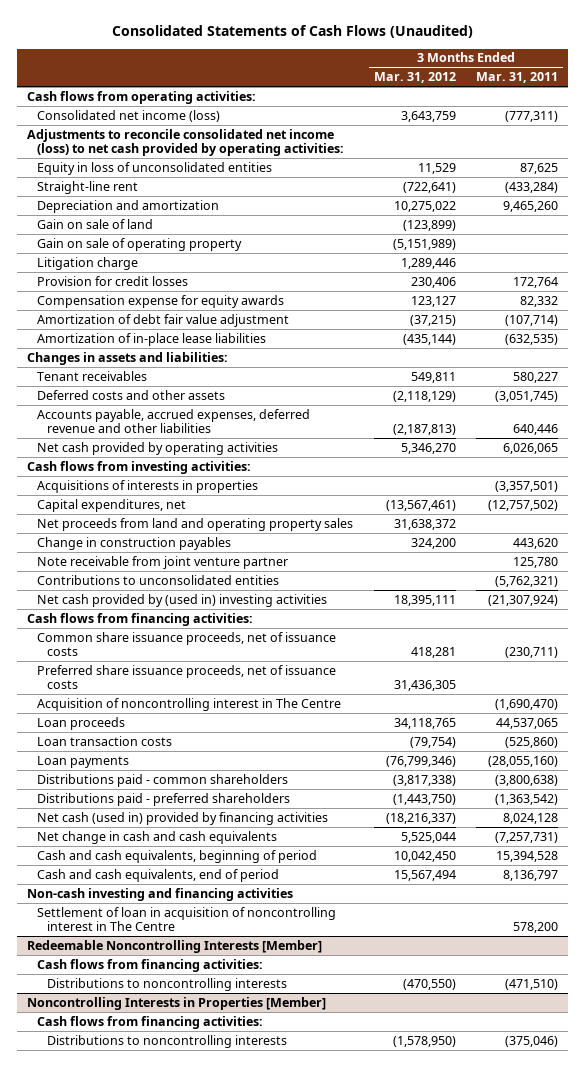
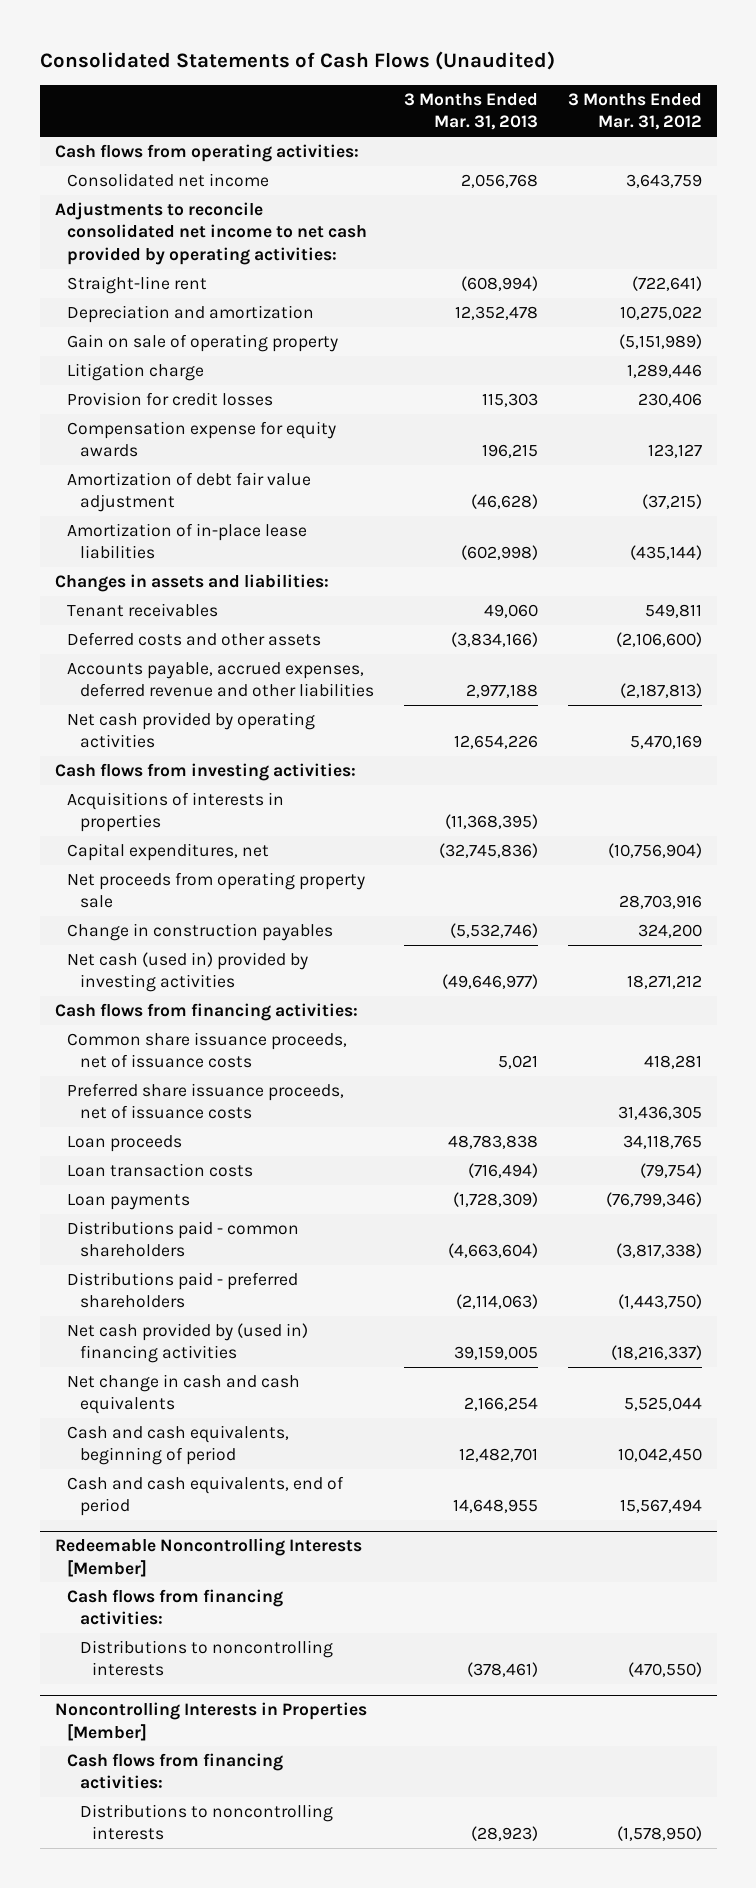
- | 3 Months Ended Mar. 31, 2012 | 3 Months Ended Mar. 31, 2011
+ | 3 Months Ended Mar. 31, 2013 | 3 Months Ended Mar. 31, 2012
- Consolidated net income (loss) | 3,643,759 | (777,311)
- Adjustments to reconcile consolidated net income (loss) to net cash provided by operating activities:
- Equity in loss of unconsolidated entities | 11,529 | 87,625
+ Consolidated net income | 2,056,768 | 3,643,759
+ Adjustments to reconcile consolidated net income to net cash provided by operating activities:
- Gain on sale of land | (123,899) |
- Deferred costs and other assets | (2,118,129) | (3,051,745)
+ Deferred costs and other assets | (3,834,166) | (2,106,600)
- Net cash provided by operating activities | 5,346,270 | 6,026,065
+ Net cash provided by operating activities | 12,654,226 | 5,470,169
- Capital expenditures, net | (13,567,461) | (12,757,502)
- Net proceeds from land and operating property sales | 31,638,372 |
+ Capital expenditures, net | (32,745,836) | (10,756,904)
+ Net proceeds from operating property sale | | 28,703,916
- Note receivable from joint venture partner | | 125,780
- Contributions to unconsolidated entities | | (5,762,321)
- Net cash provided by (used in) investing activities | 18,395,111 | (21,307,924)
+ Net cash (used in) provided by investing activities | (49,646,977) | 18,271,212
- Acquisition of noncontrolling interest in The Centre | | (1,690,470)
- Net cash (used in) provided by financing activities | (18,216,337) | 8,024,128
+ Net cash provided by (used in) financing activities | 39,159,005 | (18,216,337)
- Non-cash investing and financing activities
- Settlement of loan in acquisition of noncontrolling interest in The Centre | | 578,200

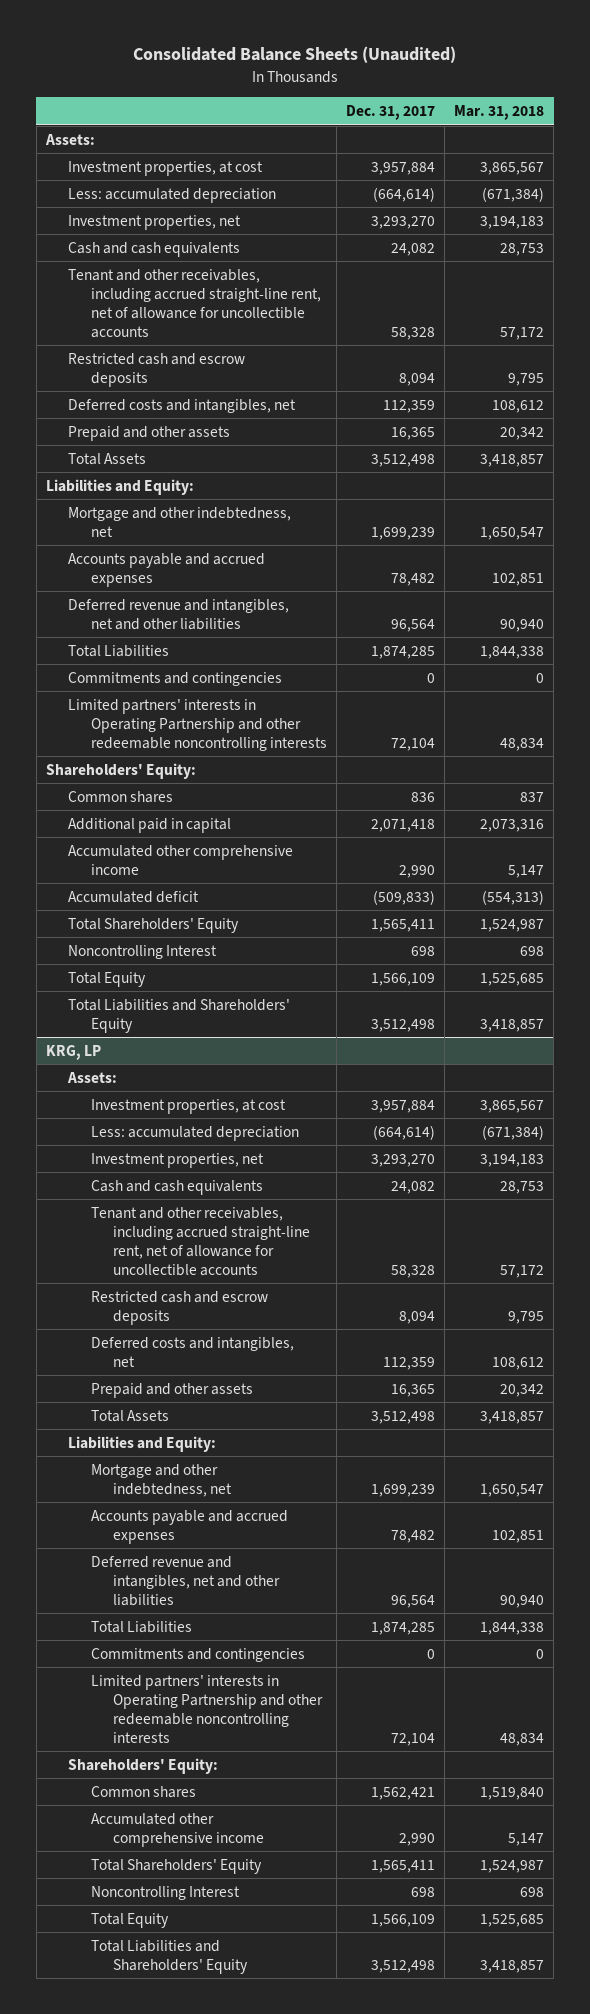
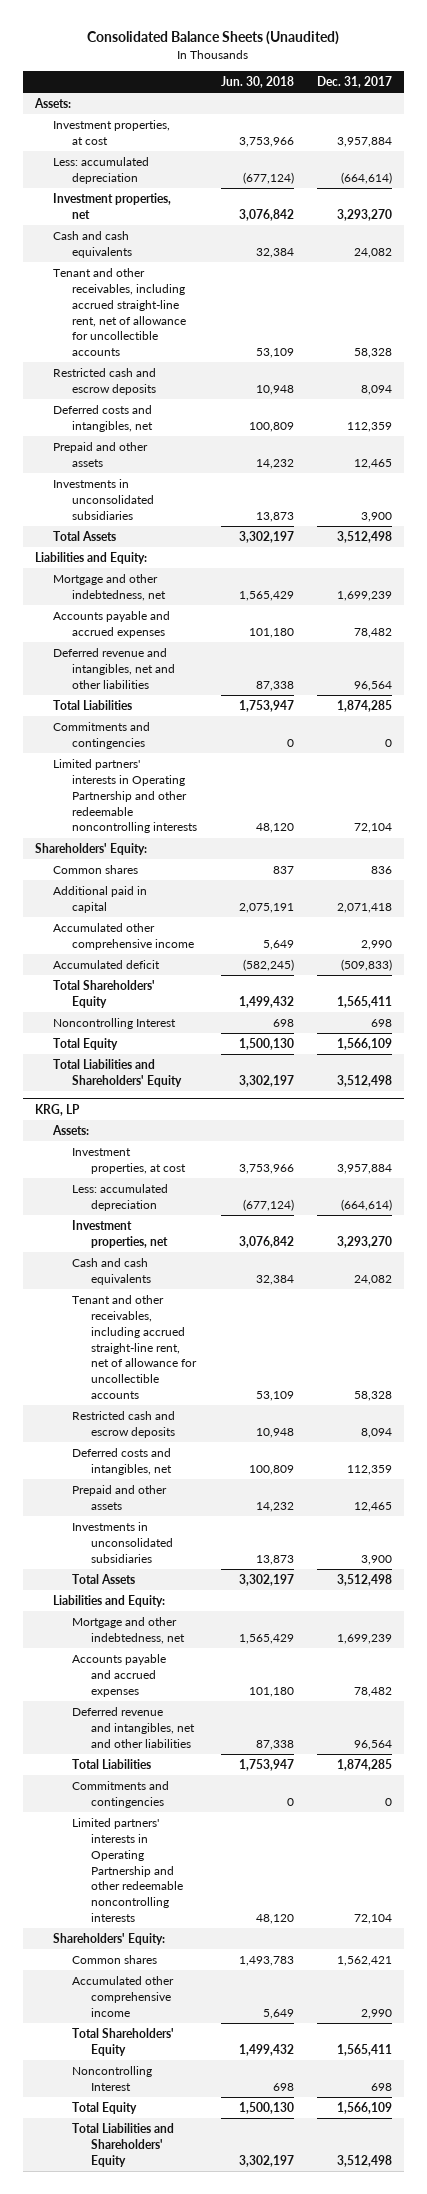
- | Dec. 31, 2017 | Mar. 31, 2018
+ | Jun. 30, 2018 | Dec. 31, 2017
- Prepaid and other assets | 16,365 | 20,342
+ Prepaid and other assets | 14,232 | 12,465
+ Investments in unconsolidated subsidiaries | 13,873 | 3,900
@ KRG, LP
- Prepaid and other assets | 16,365 | 20,342
+ Prepaid and other assets | 14,232 | 12,465
+ Investments in unconsolidated subsidiaries | 13,873 | 3,900

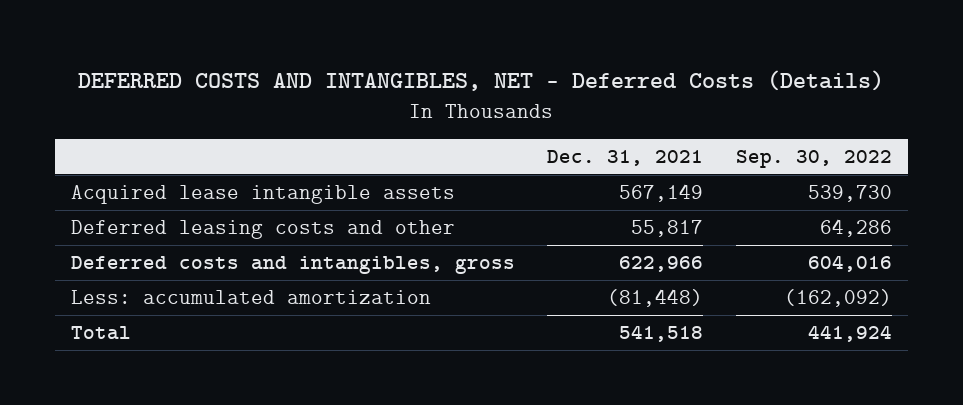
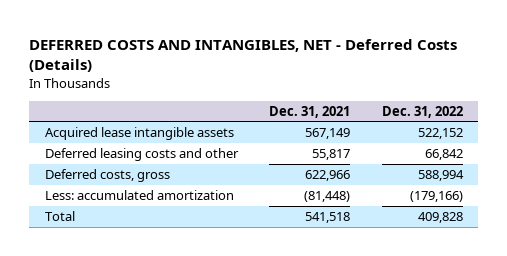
- | Dec. 31, 2021 | Sep. 30, 2022
+ | Dec. 31, 2021 | Dec. 31, 2022
- Deferred costs and intangibles, gross | 622,966 | 604,016
+ Deferred costs, gross | 622,966 | 588,994

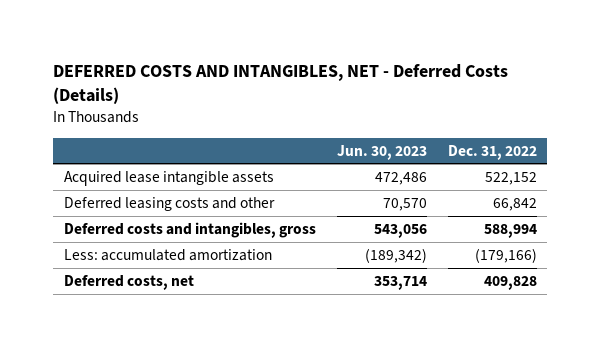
- | Dec. 31, 2021 | Dec. 31, 2022
+ | Jun. 30, 2023 | Dec. 31, 2022
- Deferred costs, gross | 622,966 | 588,994
+ Deferred costs and intangibles, gross | 543,056 | 588,994
- Total | 541,518 | 409,828
+ Deferred costs, net | 353,714 | 409,828

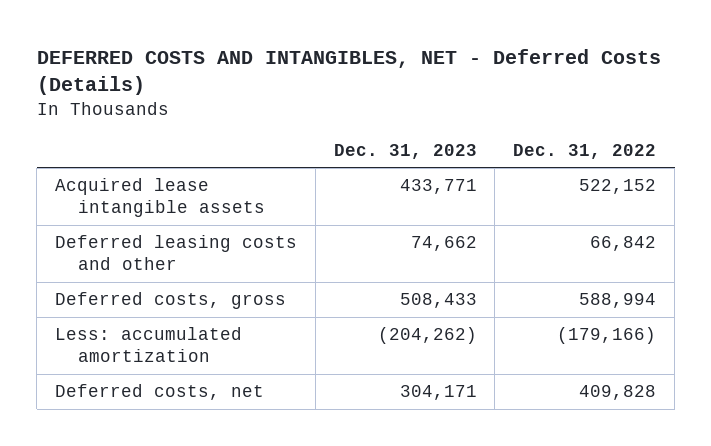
- | Jun. 30, 2023 | Dec. 31, 2022
+ | Dec. 31, 2023 | Dec. 31, 2022
- Deferred costs and intangibles, gross | 543,056 | 588,994
+ Deferred costs, gross | 508,433 | 588,994

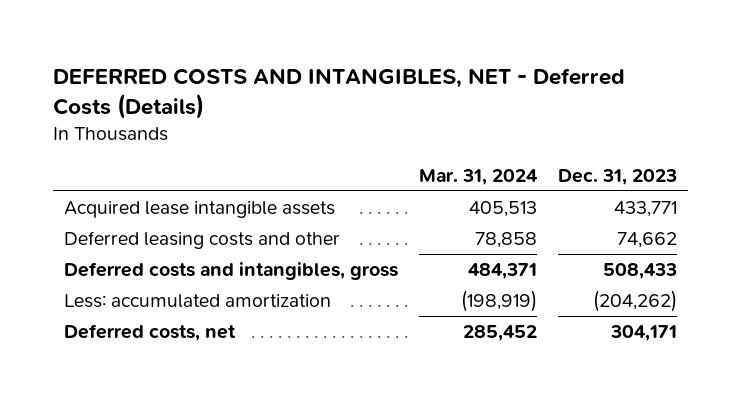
- | Dec. 31, 2023 | Dec. 31, 2022
+ | Mar. 31, 2024 | Dec. 31, 2023
- Deferred costs, gross | 508,433 | 588,994
+ Deferred costs and intangibles, gross | 484,371 | 508,433

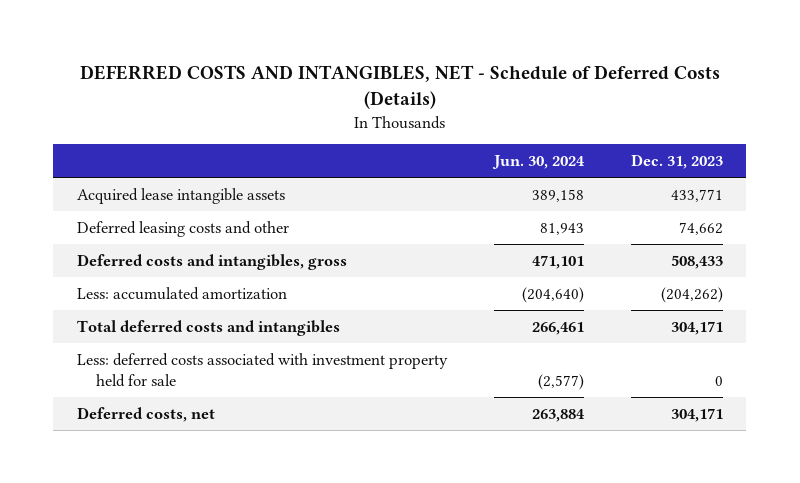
- DEFERRED COSTS AND INTANGIBLES, NET - Deferred Costs (Details)
+ DEFERRED COSTS AND INTANGIBLES, NET - Schedule of Deferred Costs (Details)
- | Mar. 31, 2024 | Dec. 31, 2023
+ | Jun. 30, 2024 | Dec. 31, 2023
+ Total deferred costs and intangibles | 266,461 | 304,171
+ Less: deferred costs associated with investment property held for sale | (2,577) | 0

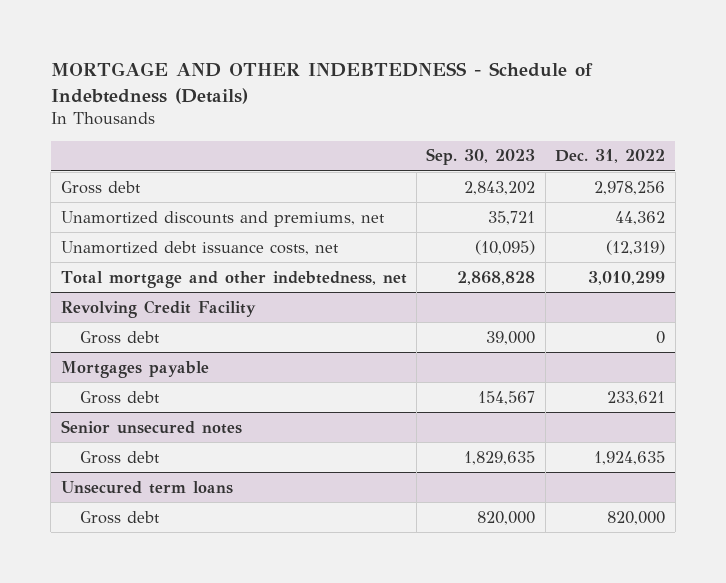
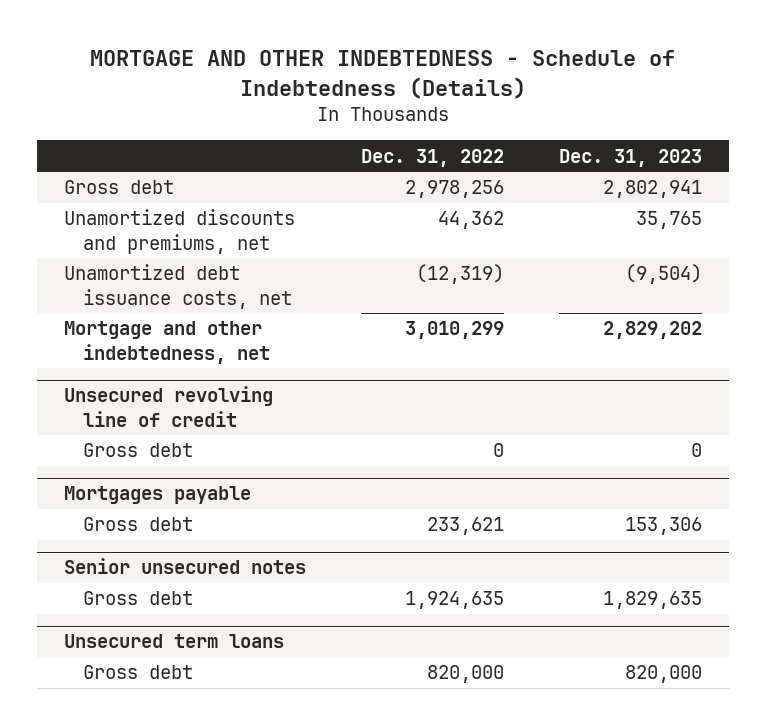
- | Sep. 30, 2023 | Dec. 31, 2022
+ | Dec. 31, 2022 | Dec. 31, 2023
- Total mortgage and other indebtedness, net | 2,868,828 | 3,010,299
- Revolving Credit Facility
+ Mortgage and other indebtedness, net | 3,010,299 | 2,829,202
+ Unsecured revolving line of credit

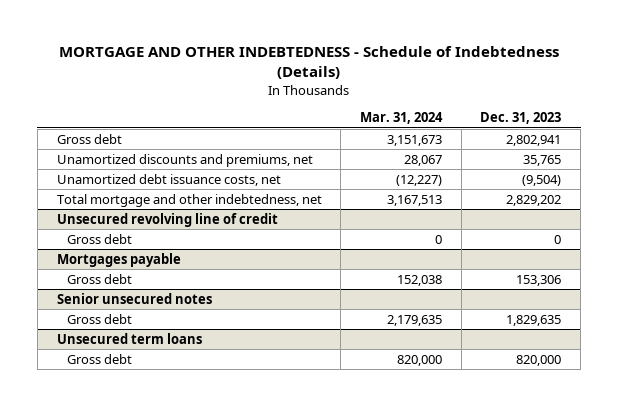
- | Dec. 31, 2022 | Dec. 31, 2023
+ | Mar. 31, 2024 | Dec. 31, 2023
- Mortgage and other indebtedness, net | 3,010,299 | 2,829,202
+ Total mortgage and other indebtedness, net | 3,167,513 | 2,829,202

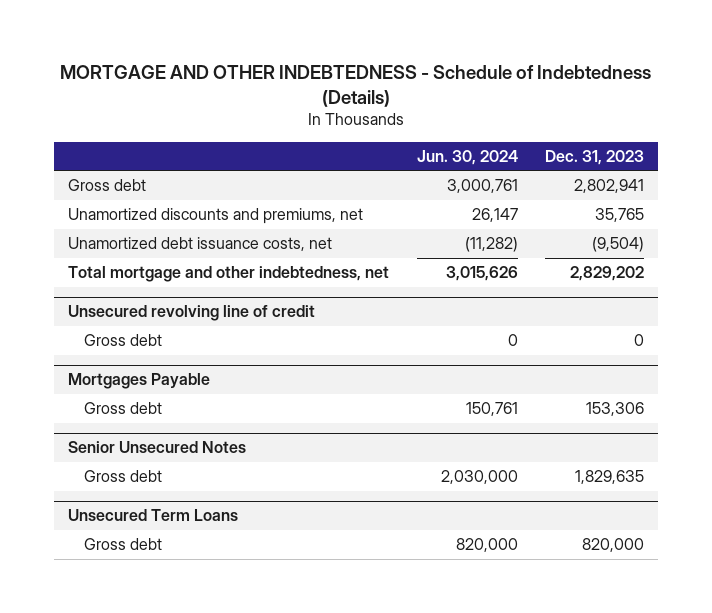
- | Mar. 31, 2024 | Dec. 31, 2023
+ | Jun. 30, 2024 | Dec. 31, 2023
- Mortgages payable
+ Mortgages Payable
- Senior unsecured notes
+ Senior Unsecured Notes
- Unsecured term loans
+ Unsecured Term Loans

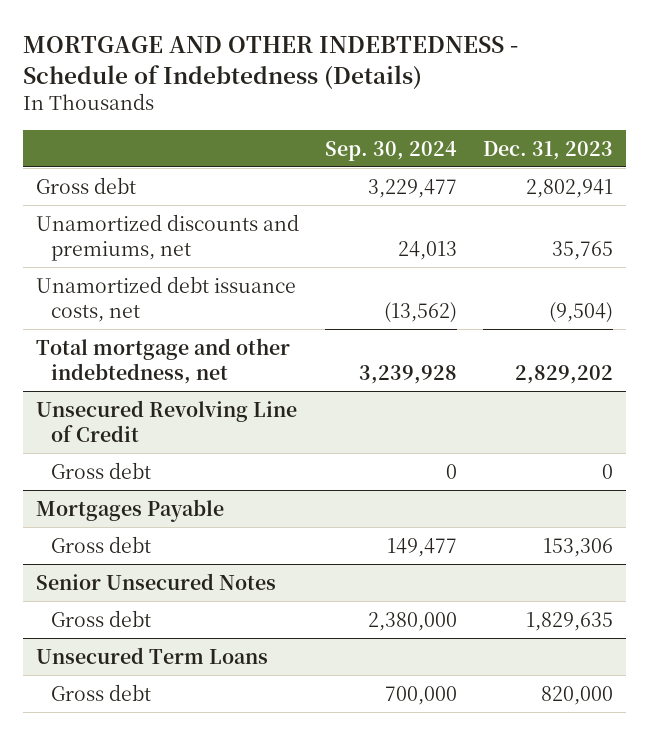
- | Jun. 30, 2024 | Dec. 31, 2023
+ | Sep. 30, 2024 | Dec. 31, 2023
- Unsecured revolving line of credit
+ Unsecured Revolving Line of Credit

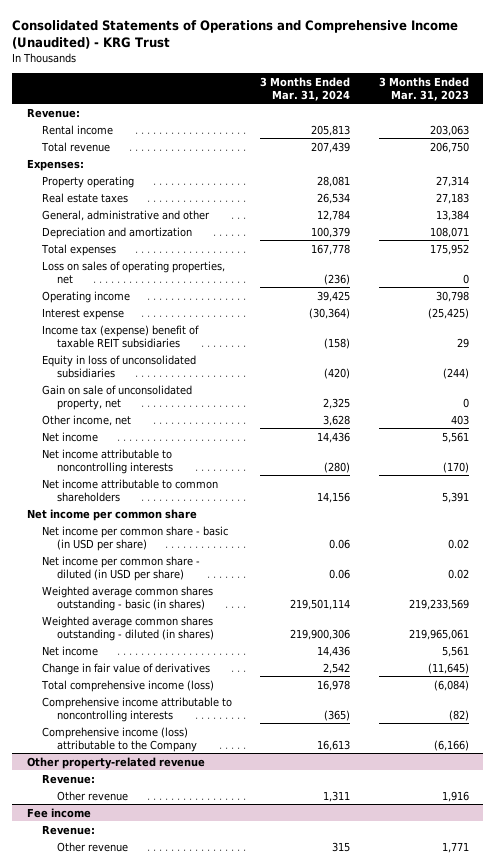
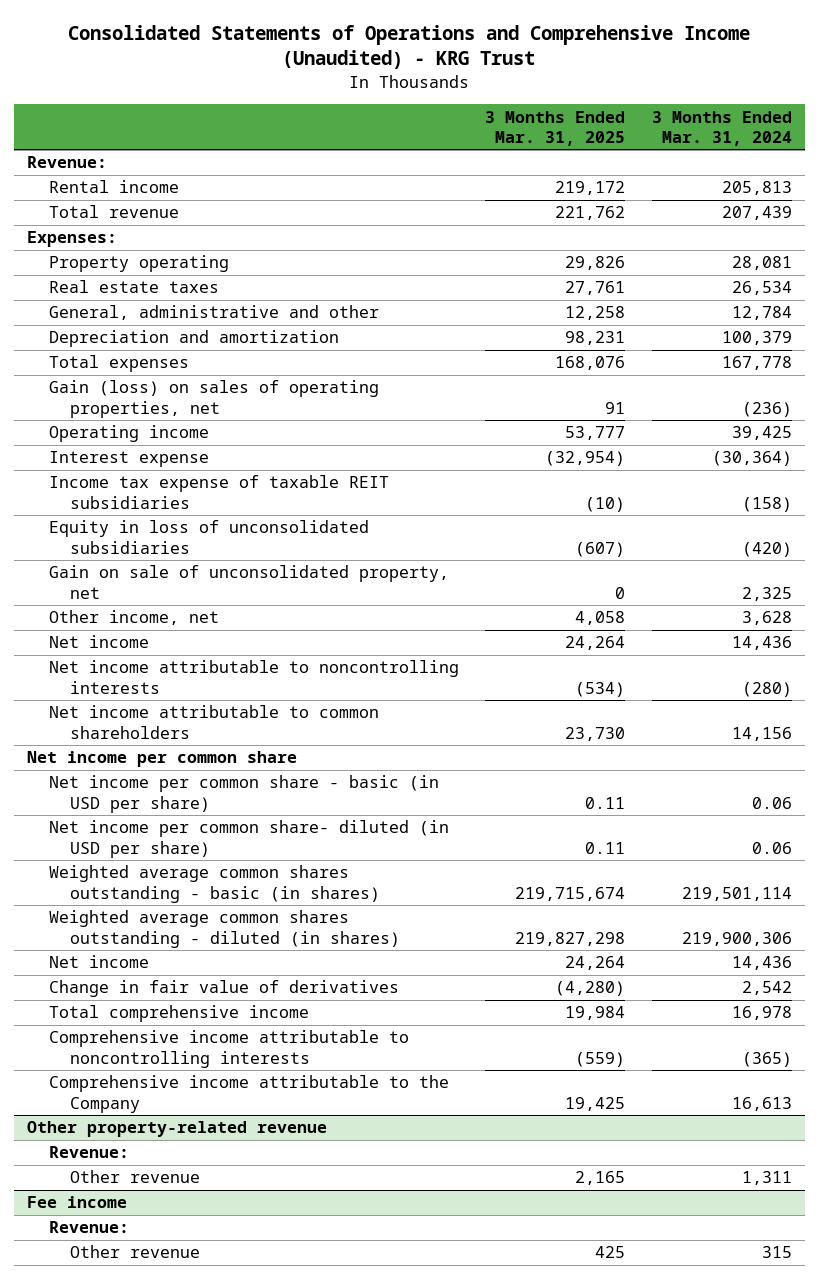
- | 3 Months Ended Mar. 31, 2024 | 3 Months Ended Mar. 31, 2023
+ | 3 Months Ended Mar. 31, 2025 | 3 Months Ended Mar. 31, 2024
- Loss on sales of operating properties, net | (236) | 0
+ Gain (loss) on sales of operating properties, net | 91 | (236)
- Income tax (expense) benefit of taxable REIT subsidiaries | (158) | 29
+ Income tax expense of taxable REIT subsidiaries | (10) | (158)
- Net income per common share - diluted (in USD per share) | 0.06 | 0.02
+ Net income per common share- diluted (in USD per share) | 0.11 | 0.06
- Total comprehensive income (loss) | 16,978 | (6,084)
+ Total comprehensive income | 19,984 | 16,978
- Comprehensive income (loss) attributable to the Company | 16,613 | (6,166)
+ Comprehensive income attributable to the Company | 19,425 | 16,613

